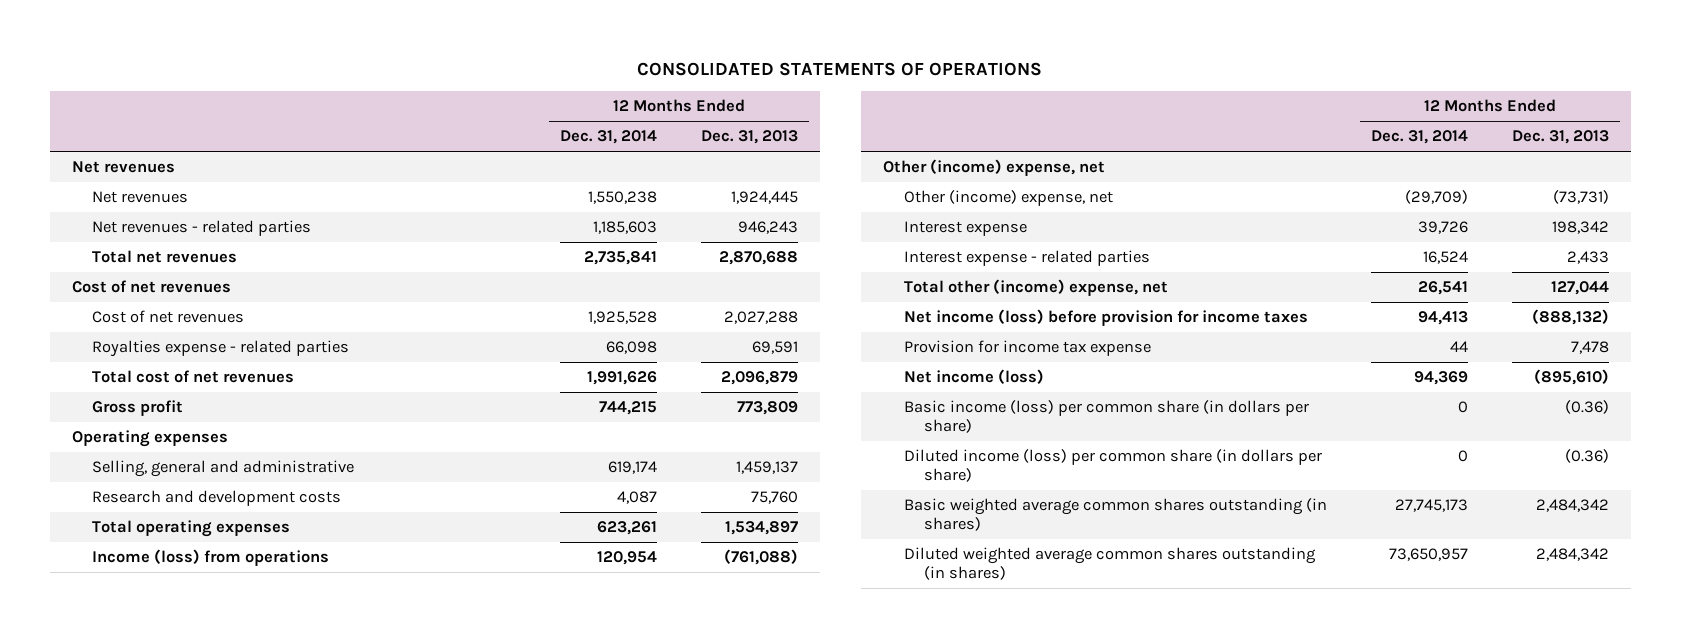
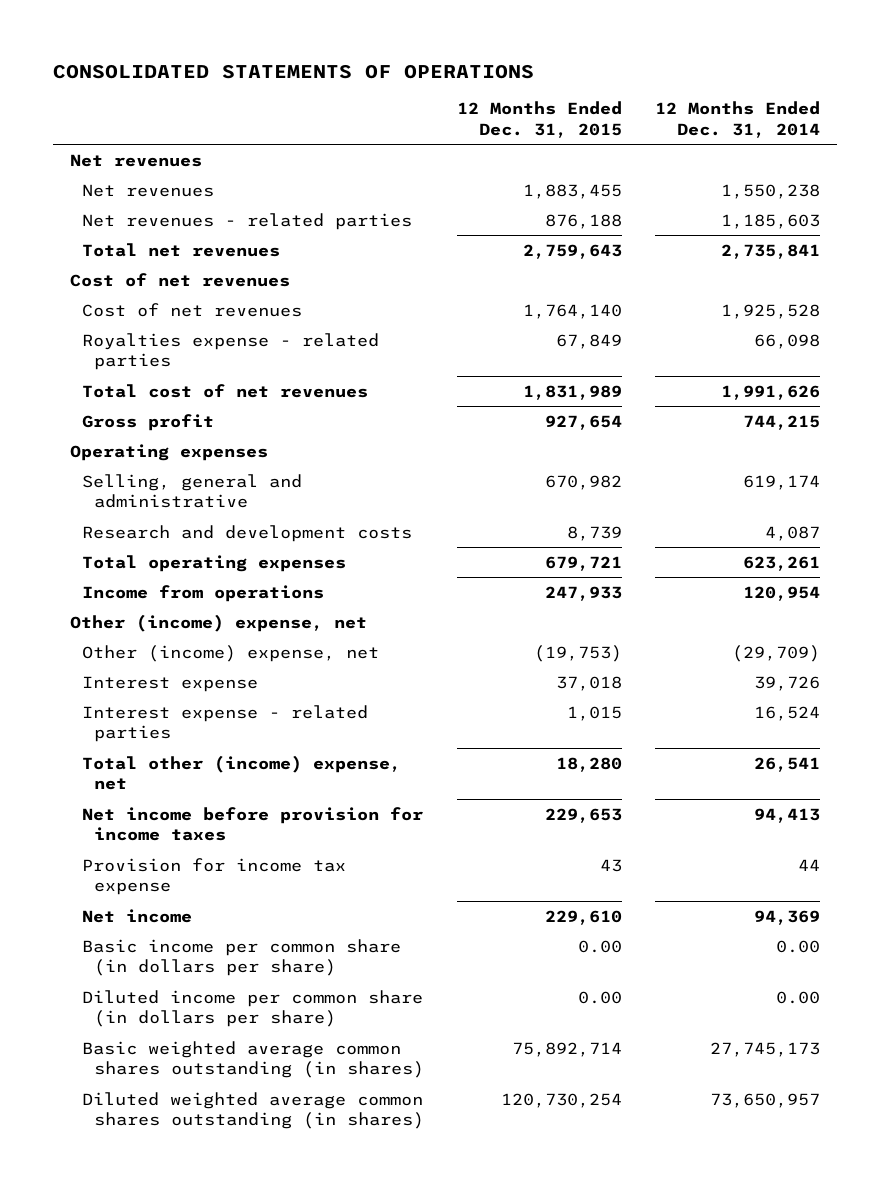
- | 12 Months Ended Dec. 31, 2014 | 12 Months Ended Dec. 31, 2013
+ | 12 Months Ended Dec. 31, 2015 | 12 Months Ended Dec. 31, 2014
- Income (loss) from operations | 120,954 | (761,088)
+ Income from operations | 247,933 | 120,954
- Net income (loss) before provision for income taxes | 94,413 | (888,132)
+ Net income before provision for income taxes | 229,653 | 94,413
- Net income (loss) | 94,369 | (895,610)
- Basic income (loss) per common share (in dollars per share) | 0 | (0.36)
- Diluted income (loss) per common share (in dollars per share) | 0 | (0.36)
+ Net income | 229,610 | 94,369
+ Basic income per common share (in dollars per share) | 0.00 | 0.00
+ Diluted income per common share (in dollars per share) | 0.00 | 0.00

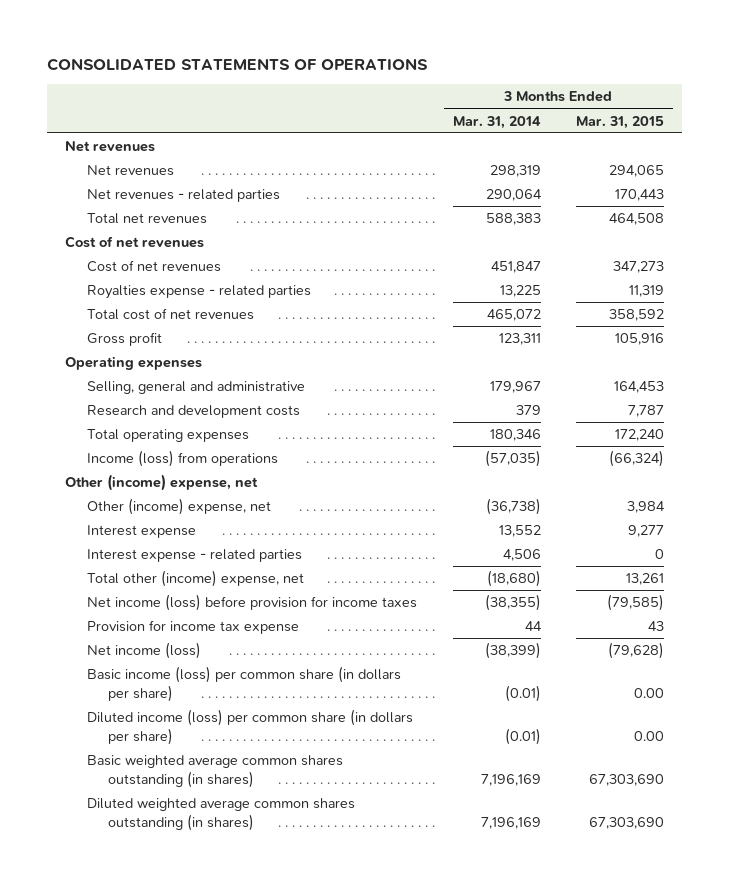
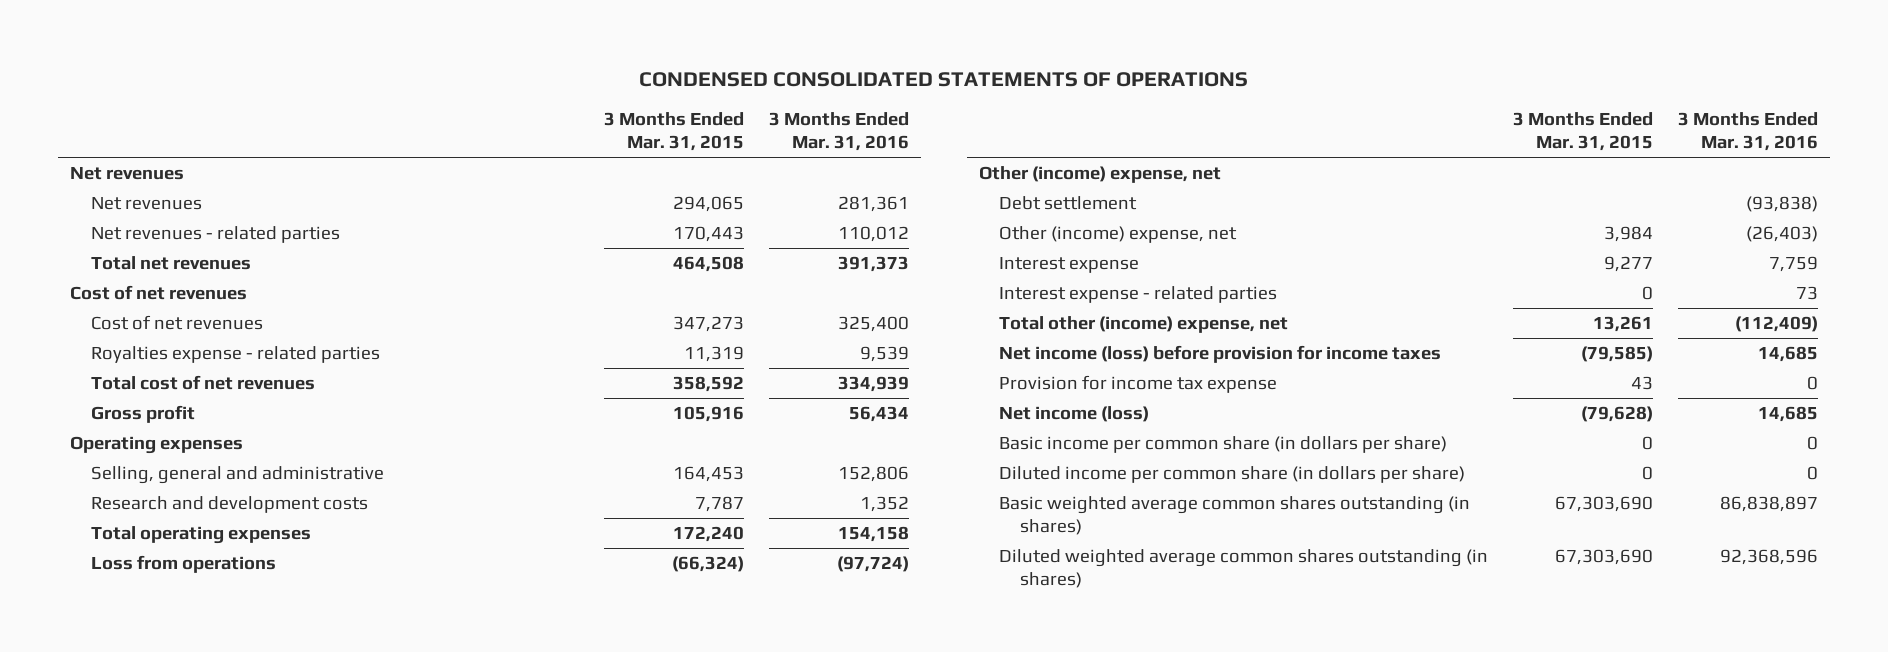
- CONSOLIDATED STATEMENTS OF OPERATIONS
+ CONDENSED CONSOLIDATED STATEMENTS OF OPERATIONS
- | 3 Months Ended Mar. 31, 2014 | 3 Months Ended Mar. 31, 2015
+ | 3 Months Ended Mar. 31, 2015 | 3 Months Ended Mar. 31, 2016
- Income (loss) from operations | (57,035) | (66,324)
+ Loss from operations | (66,324) | (97,724)
+ Debt settlement | | (93,838)
- Basic income (loss) per common share (in dollars per share) | (0.01) | 0.00
- Diluted income (loss) per common share (in dollars per share) | (0.01) | 0.00
+ Basic income per common share (in dollars per share) | 0 | 0
+ Diluted income per common share (in dollars per share) | 0 | 0

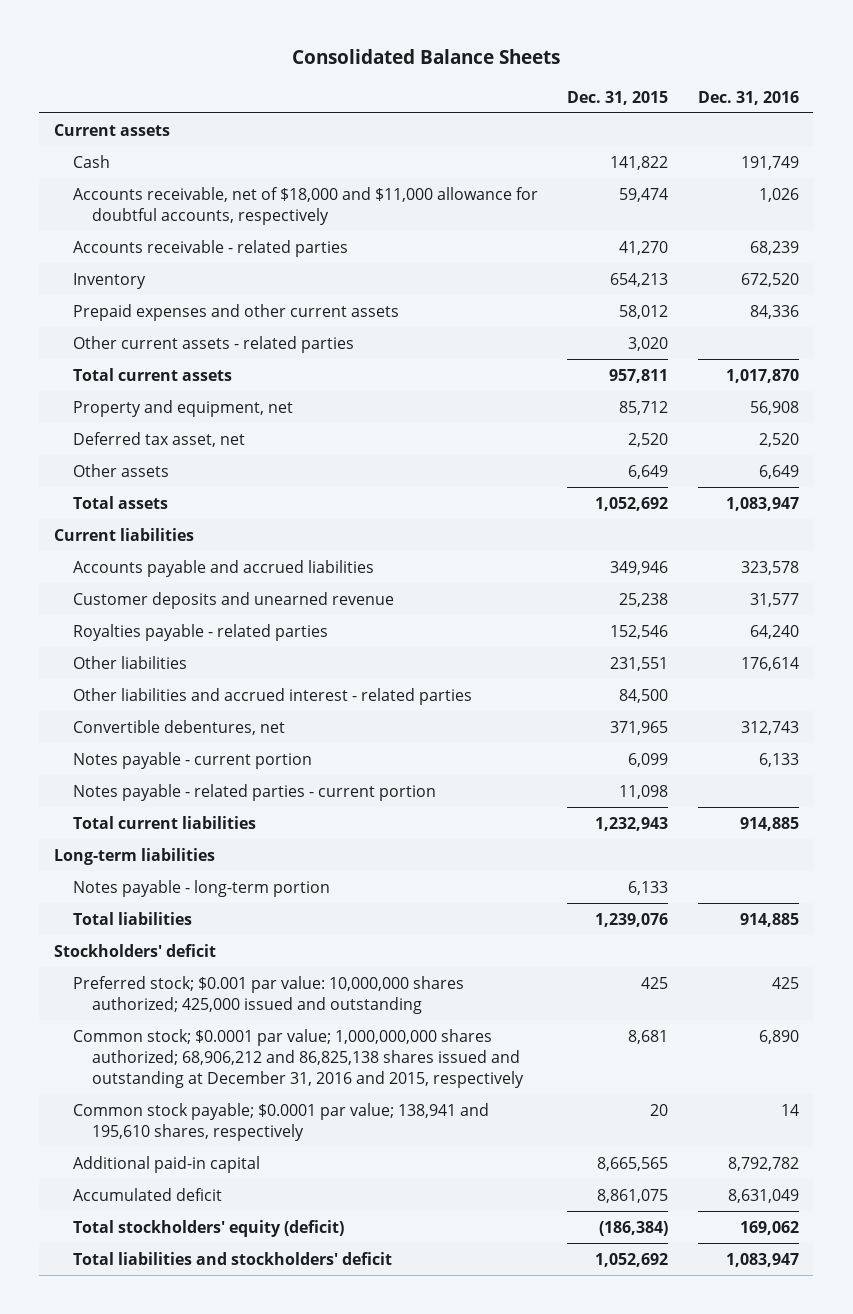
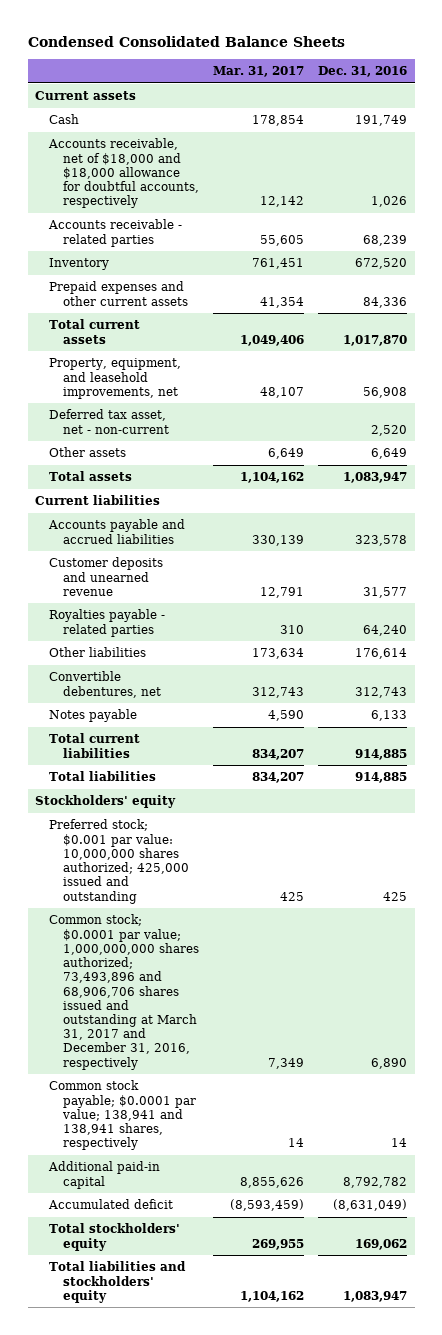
- Consolidated Balance Sheets
+ Condensed Consolidated Balance Sheets
- | Dec. 31, 2015 | Dec. 31, 2016
+ | Mar. 31, 2017 | Dec. 31, 2016
- Accounts receivable, net of $18,000 and $11,000 allowance for doubtful accounts, respectively | 59,474 | 1,026
+ Accounts receivable, net of $18,000 and $18,000 allowance for doubtful accounts, respectively | 12,142 | 1,026
- Other current assets - related parties | 3,020 |
- Property and equipment, net | 85,712 | 56,908
- Deferred tax asset, net | 2,520 | 2,520
+ Property, equipment, and leasehold improvements, net | 48,107 | 56,908
+ Deferred tax asset, net - non-current | | 2,520
- Other liabilities and accrued interest - related parties | 84,500 |
- Notes payable - current portion | 6,099 | 6,133
- Notes payable - related parties - current portion | 11,098 |
+ Notes payable | 4,590 | 6,133
- Long-term liabilities
- Notes payable - long-term portion | 6,133 |
- Stockholders' deficit
+ Stockholders' equity
- Common stock; $0.0001 par value; 1,000,000,000 shares authorized; 68,906,212 and 86,825,138 shares issued and outstanding at December 31, 2016 and 2015, respectively | 8,681 | 6,890
- Common stock payable; $0.0001 par value; 138,941 and 195,610 shares, respectively | 20 | 14
+ Common stock; $0.0001 par value; 1,000,000,000 shares authorized; 73,493,896 and 68,906,706 shares issued and outstanding at March 31, 2017 and December 31, 2016, respectively | 7,349 | 6,890
+ Common stock payable; $0.0001 par value; 138,941 and 138,941 shares, respectively | 14 | 14
- Accumulated deficit | 8,861,075 | 8,631,049
- Total stockholders' equity (deficit) | (186,384) | 169,062
- Total liabilities and stockholders' deficit | 1,052,692 | 1,083,947
+ Accumulated deficit | (8,593,459) | (8,631,049)
+ Total stockholders' equity | 269,955 | 169,062
+ Total liabilities and stockholders' equity | 1,104,162 | 1,083,947

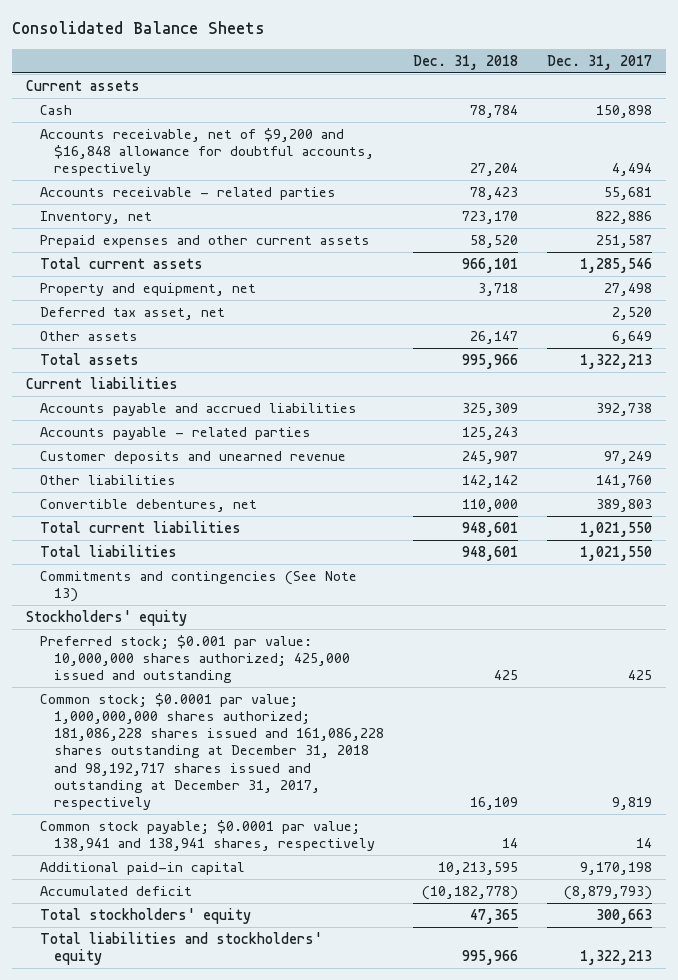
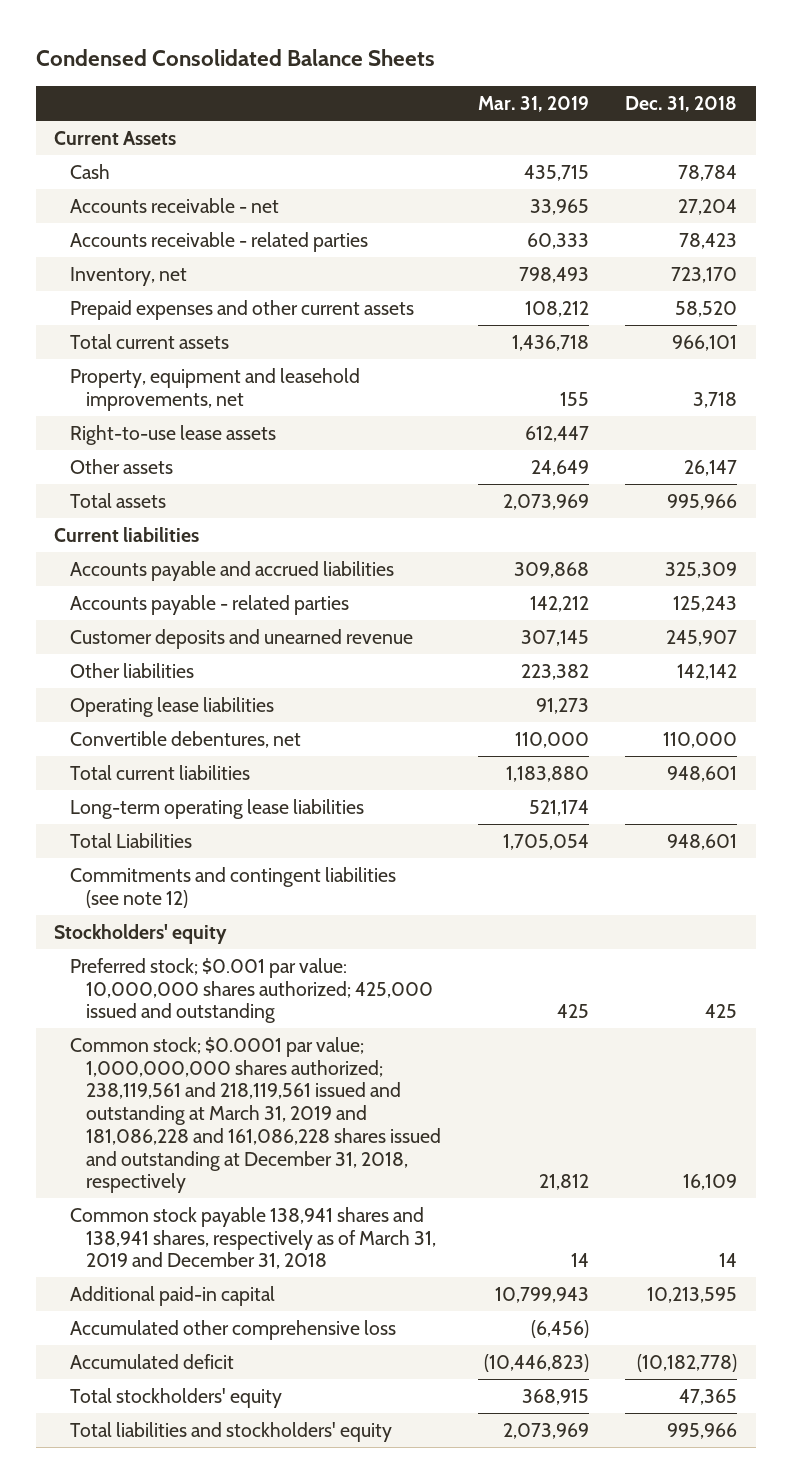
- Consolidated Balance Sheets
+ Condensed Consolidated Balance Sheets
- | Dec. 31, 2018 | Dec. 31, 2017
+ | Mar. 31, 2019 | Dec. 31, 2018
- Current assets
+ Current Assets
- Accounts receivable, net of $9,200 and $16,848 allowance for doubtful accounts, respectively | 27,204 | 4,494
+ Accounts receivable - net | 33,965 | 27,204
- Property and equipment, net | 3,718 | 27,498
- Deferred tax asset, net | | 2,520
+ Property, equipment and leasehold improvements, net | 155 | 3,718
+ Right-to-use lease assets | 612,447 |
+ Operating lease liabilities | 91,273 |
- Total liabilities | 948,601 | 1,021,550
- Commitments and contingencies (See Note 13)
+ Long-term operating lease liabilities | 521,174 |
+ Total Liabilities | 1,705,054 | 948,601
+ Commitments and contingent liabilities (see note 12)
- Common stock; $0.0001 par value; 1,000,000,000 shares authorized; 181,086,228 shares issued and 161,086,228 shares outstanding at December 31, 2018 and 98,192,717 shares issued and outstanding at December 31, 2017, respectively | 16,109 | 9,819
- Common stock payable; $0.0001 par value; 138,941 and 138,941 shares, respectively | 14 | 14
+ Common stock; $0.0001 par value; 1,000,000,000 shares authorized; 238,119,561 and 218,119,561 issued and outstanding at March 31, 2019 and 181,086,228 and 161,086,228 shares issued and outstanding at December 31, 2018, respectively | 21,812 | 16,109
+ Common stock payable 138,941 shares and 138,941 shares, respectively as of March 31, 2019 and December 31, 2018 | 14 | 14
+ Accumulated other comprehensive loss | (6,456) |

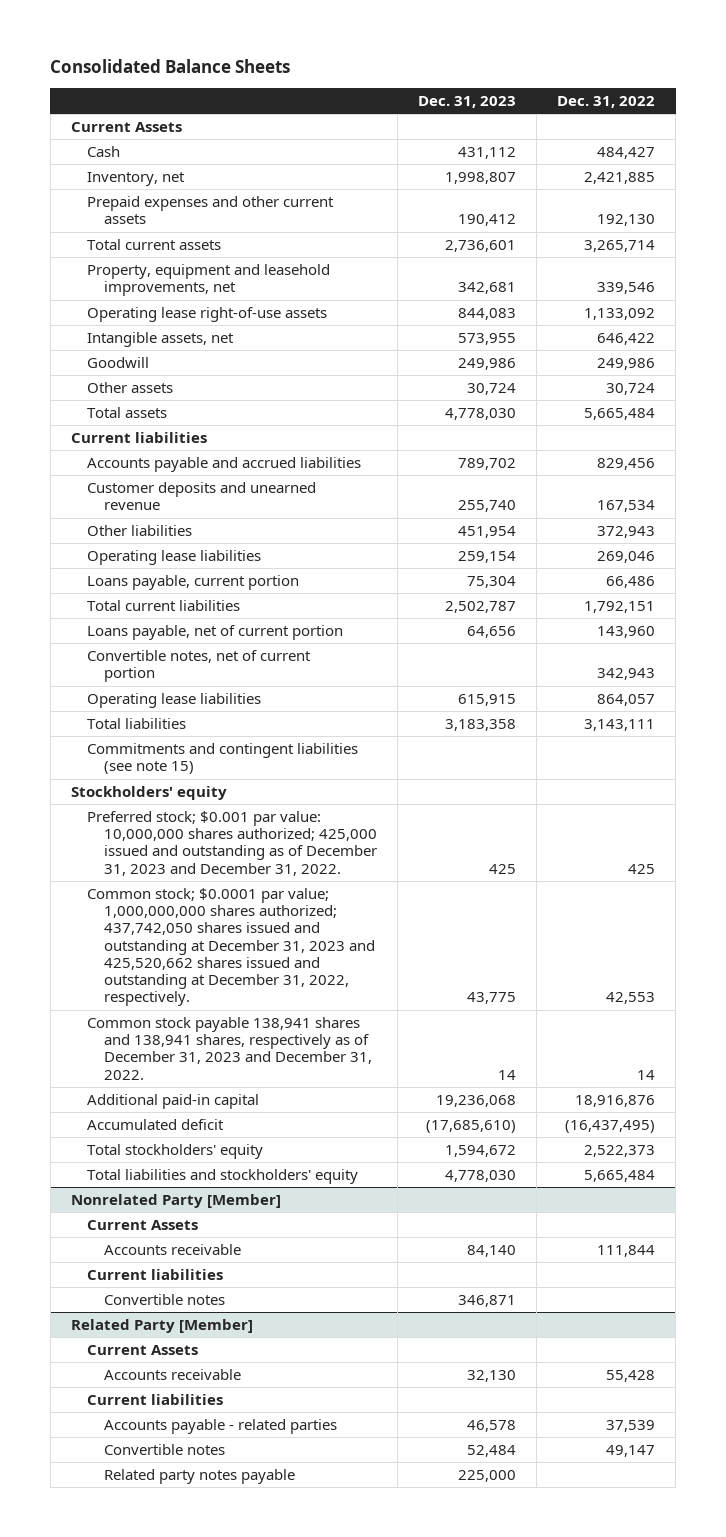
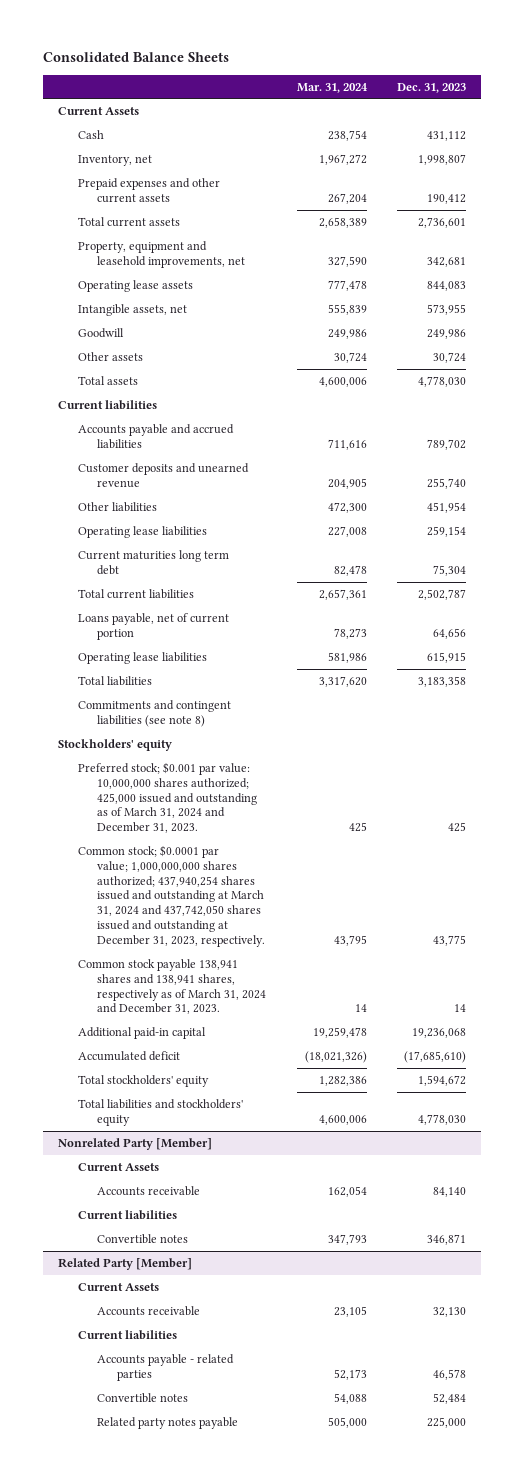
- | Dec. 31, 2023 | Dec. 31, 2022
+ | Mar. 31, 2024 | Dec. 31, 2023
- Operating lease right-of-use assets | 844,083 | 1,133,092
+ Operating lease assets | 777,478 | 844,083
- Loans payable, current portion | 75,304 | 66,486
+ Current maturities long term debt | 82,478 | 75,304
- Convertible notes, net of current portion | | 342,943
- Commitments and contingent liabilities (see note 15)
+ Commitments and contingent liabilities (see note 8)
- Preferred stock; $0.001 par value: 10,000,000 shares authorized; 425,000 issued and outstanding as of December 31, 2023 and December 31, 2022. | 425 | 425
- Common stock; $0.0001 par value; 1,000,000,000 shares authorized; 437,742,050 shares issued and outstanding at December 31, 2023 and 425,520,662 shares issued and outstanding at December 31, 2022, respectively. | 43,775 | 42,553
- Common stock payable 138,941 shares and 138,941 shares, respectively as of December 31, 2023 and December 31, 2022. | 14 | 14
+ Preferred stock; $0.001 par value: 10,000,000 shares authorized; 425,000 issued and outstanding as of March 31, 2024 and December 31, 2023. | 425 | 425
+ Common stock; $0.0001 par value; 1,000,000,000 shares authorized; 437,940,254 shares issued and outstanding at March 31, 2024 and 437,742,050 shares issued and outstanding at December 31, 2023, respectively. | 43,795 | 43,775
+ Common stock payable 138,941 shares and 138,941 shares, respectively as of March 31, 2024 and December 31, 2023. | 14 | 14

